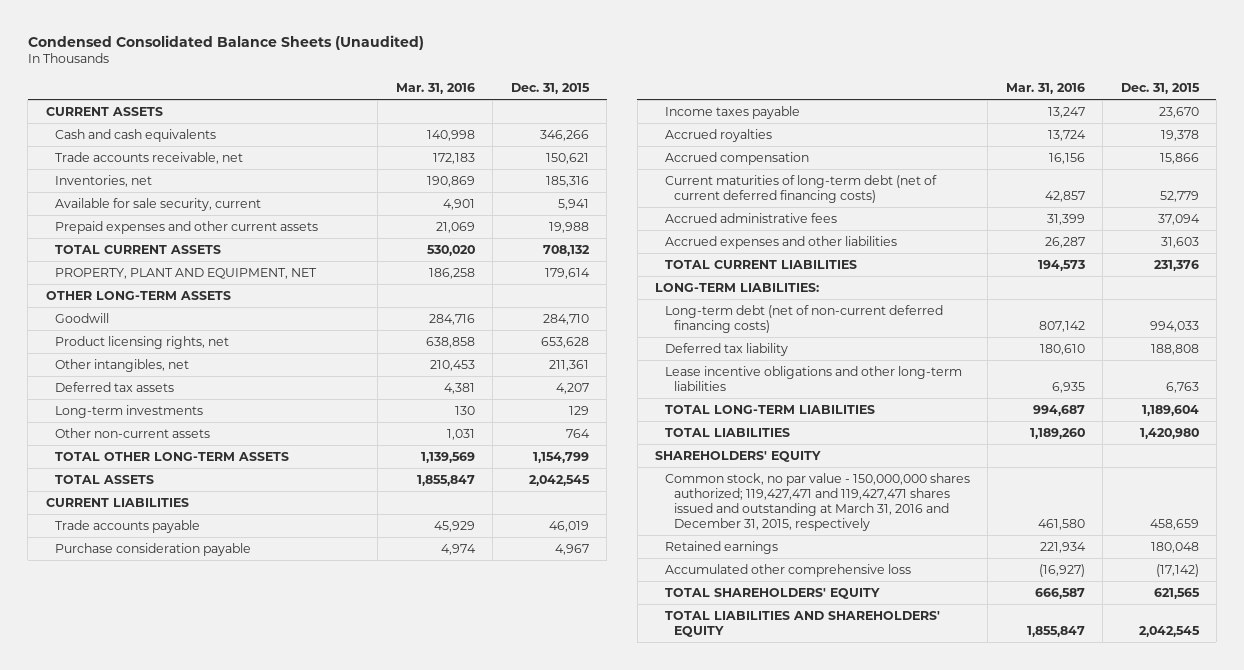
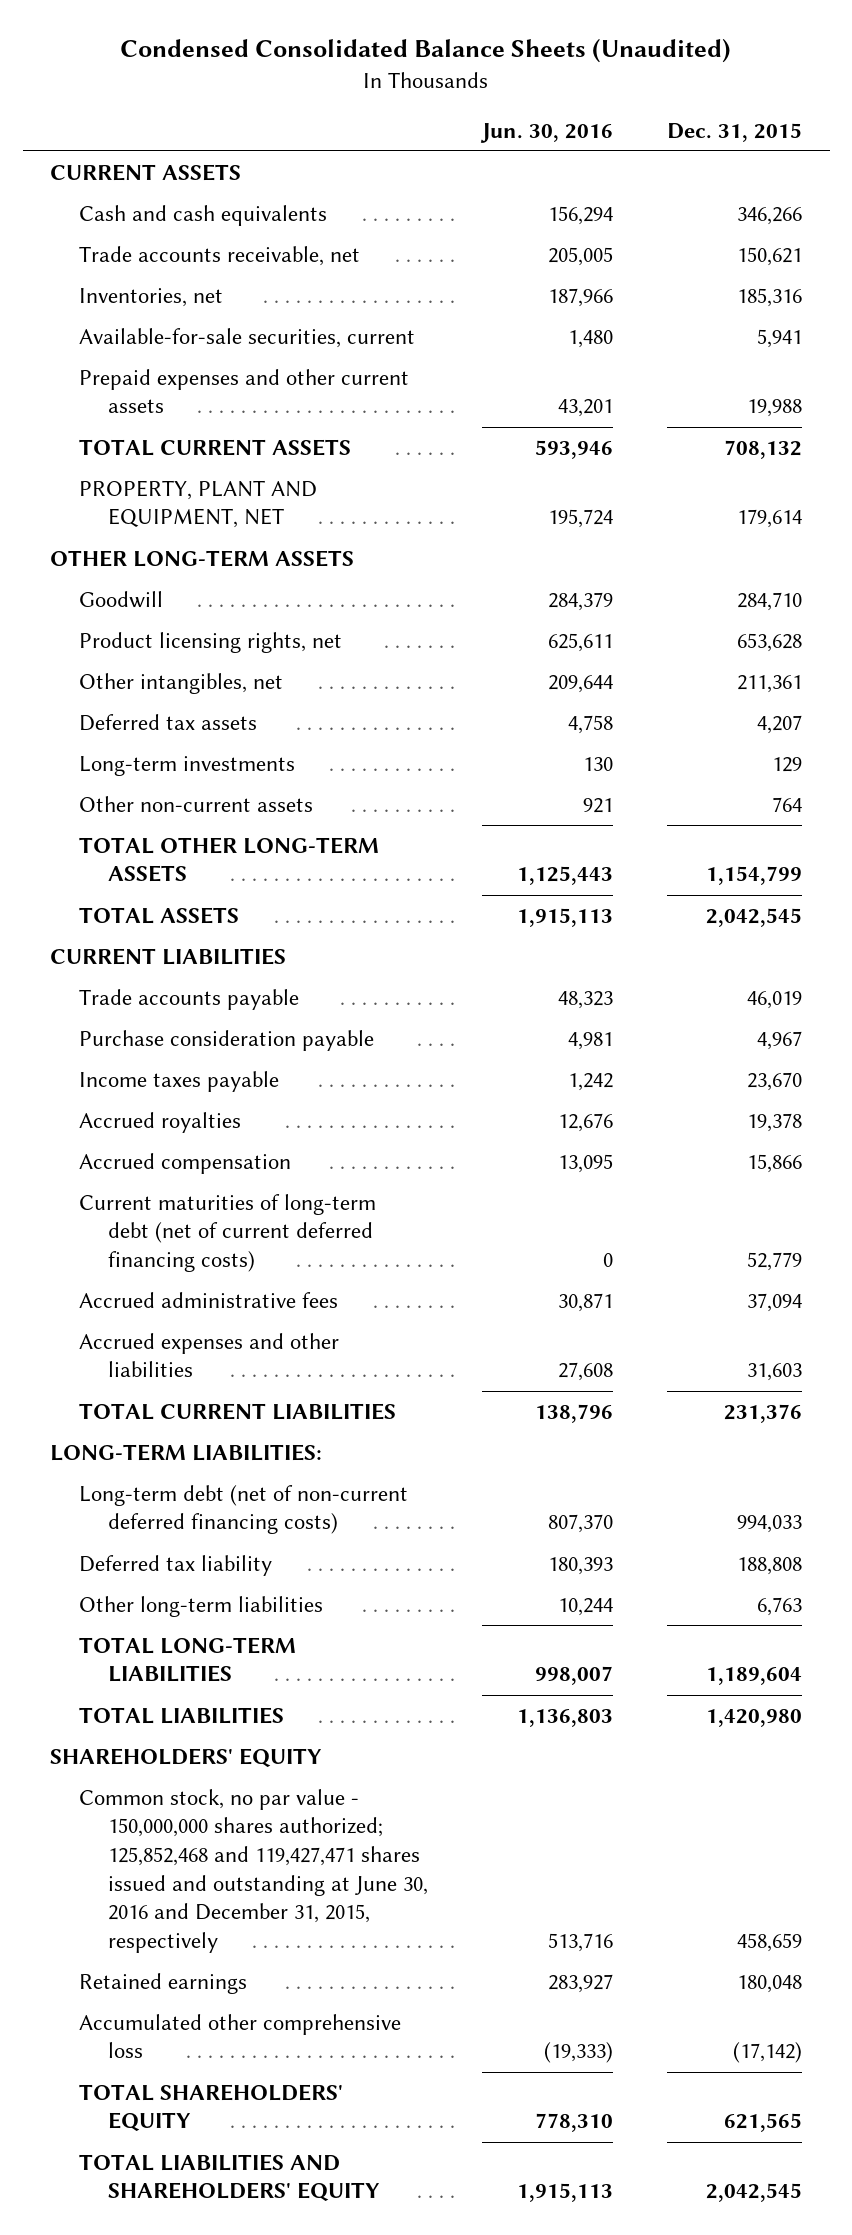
- | Mar. 31, 2016 | Dec. 31, 2015
+ | Jun. 30, 2016 | Dec. 31, 2015
- Available for sale security, current | 4,901 | 5,941
+ Available-for-sale securities, current | 1,480 | 5,941
- Lease incentive obligations and other long-term liabilities | 6,935 | 6,763
+ Other long-term liabilities | 10,244 | 6,763
- Common stock, no par value - 150,000,000 shares authorized; 119,427,471 and 119,427,471 shares issued and outstanding at March 31, 2016 and December 31, 2015, respectively | 461,580 | 458,659
+ Common stock, no par value - 150,000,000 shares authorized; 125,852,468 and 119,427,471 shares issued and outstanding at June 30, 2016 and December 31, 2015, respectively | 513,716 | 458,659

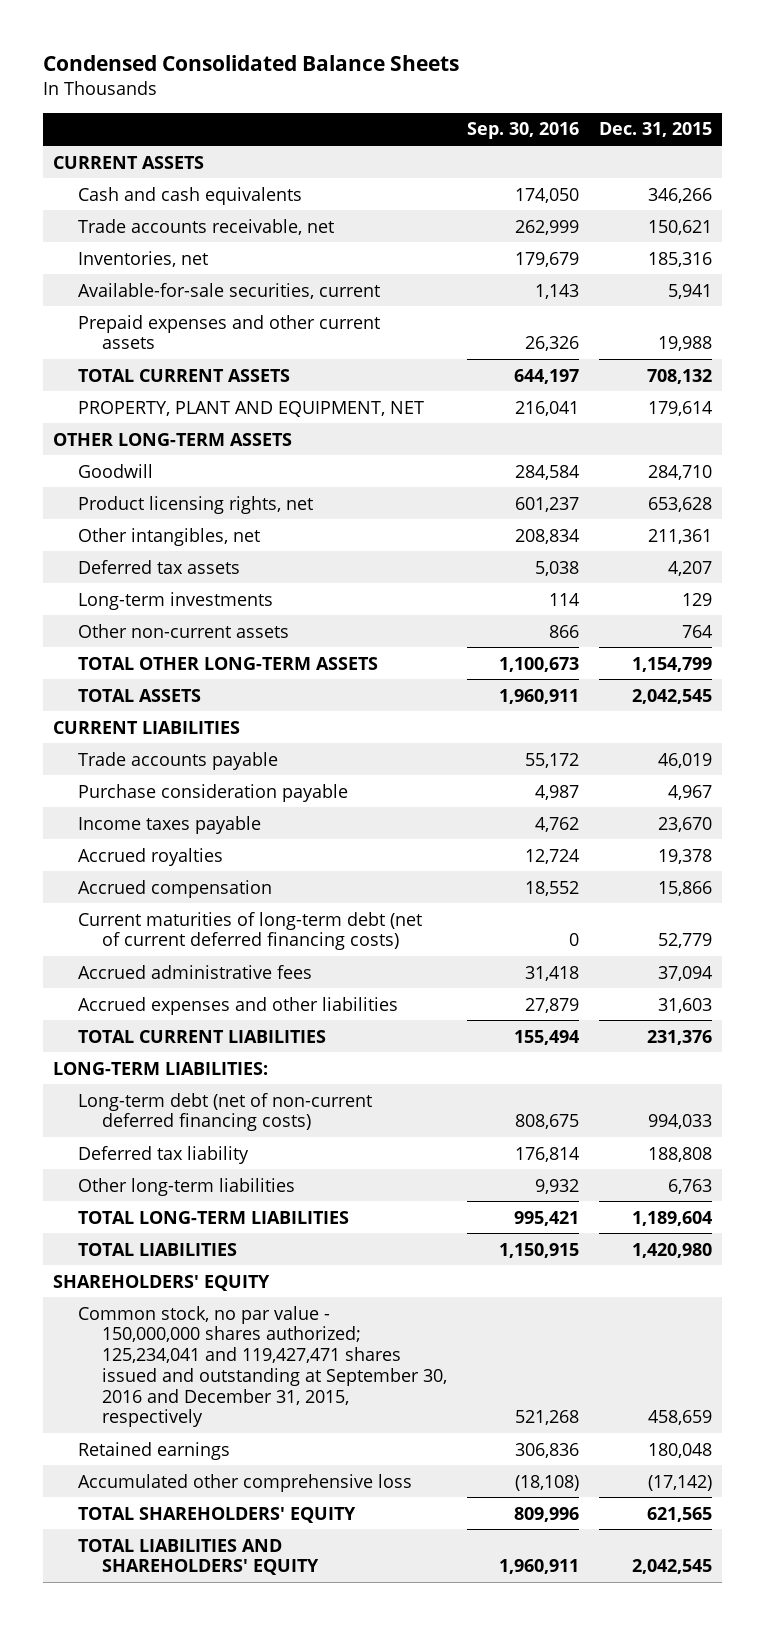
- Condensed Consolidated Balance Sheets (Unaudited)
+ Condensed Consolidated Balance Sheets
- | Jun. 30, 2016 | Dec. 31, 2015
+ | Sep. 30, 2016 | Dec. 31, 2015
- Common stock, no par value - 150,000,000 shares authorized; 125,852,468 and 119,427,471 shares issued and outstanding at June 30, 2016 and December 31, 2015, respectively | 513,716 | 458,659
+ Common stock, no par value - 150,000,000 shares authorized; 125,234,041 and 119,427,471 shares issued and outstanding at September 30, 2016 and December 31, 2015, respectively | 521,268 | 458,659

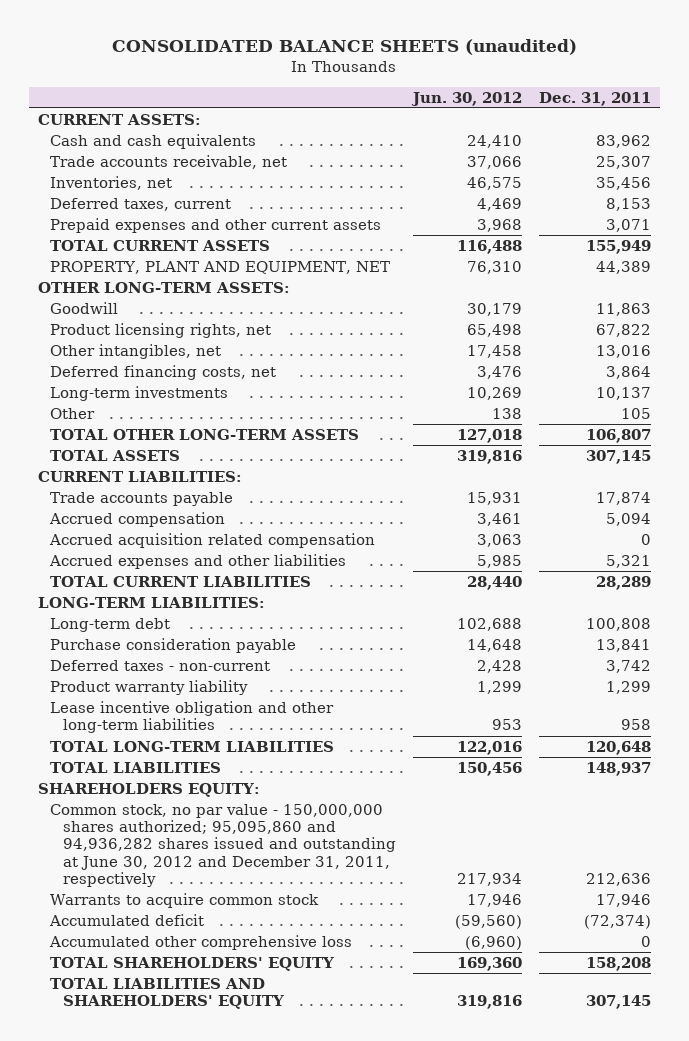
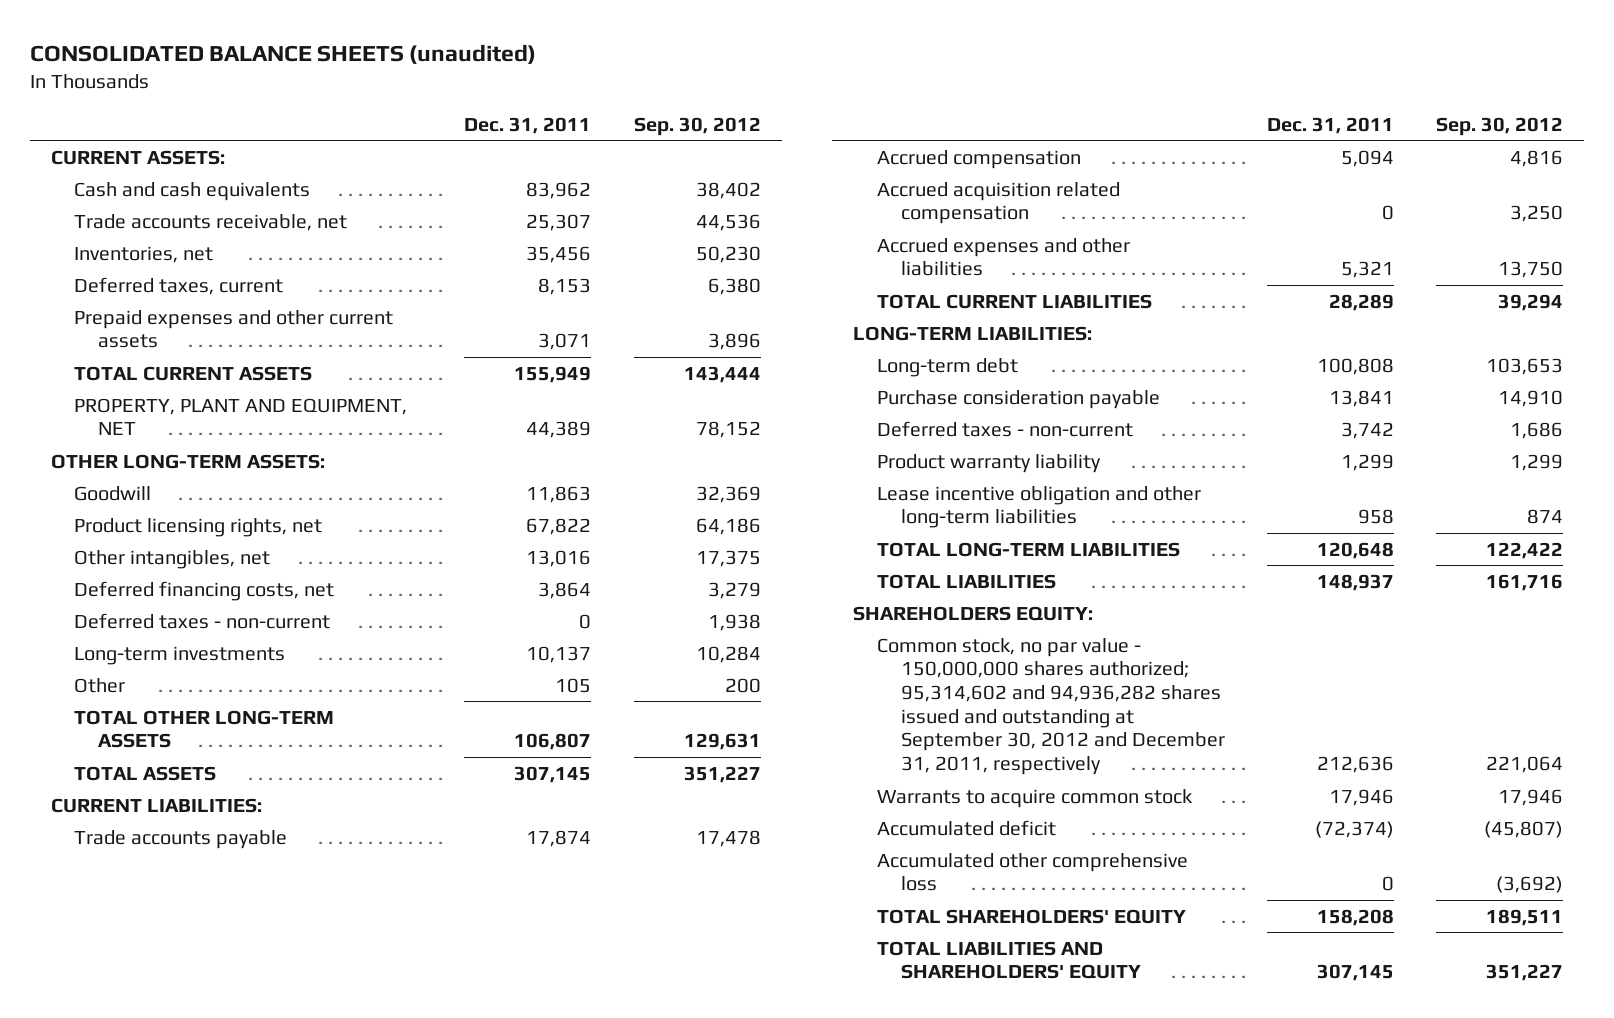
- | Jun. 30, 2012 | Dec. 31, 2011
+ | Dec. 31, 2011 | Sep. 30, 2012
+ Deferred taxes - non-current | 0 | 1,938
- Common stock, no par value - 150,000,000 shares authorized; 95,095,860 and 94,936,282 shares issued and outstanding at June 30, 2012 and December 31, 2011, respectively | 217,934 | 212,636
+ Common stock, no par value - 150,000,000 shares authorized; 95,314,602 and 94,936,282 shares issued and outstanding at September 30, 2012 and December 31, 2011, respectively | 212,636 | 221,064

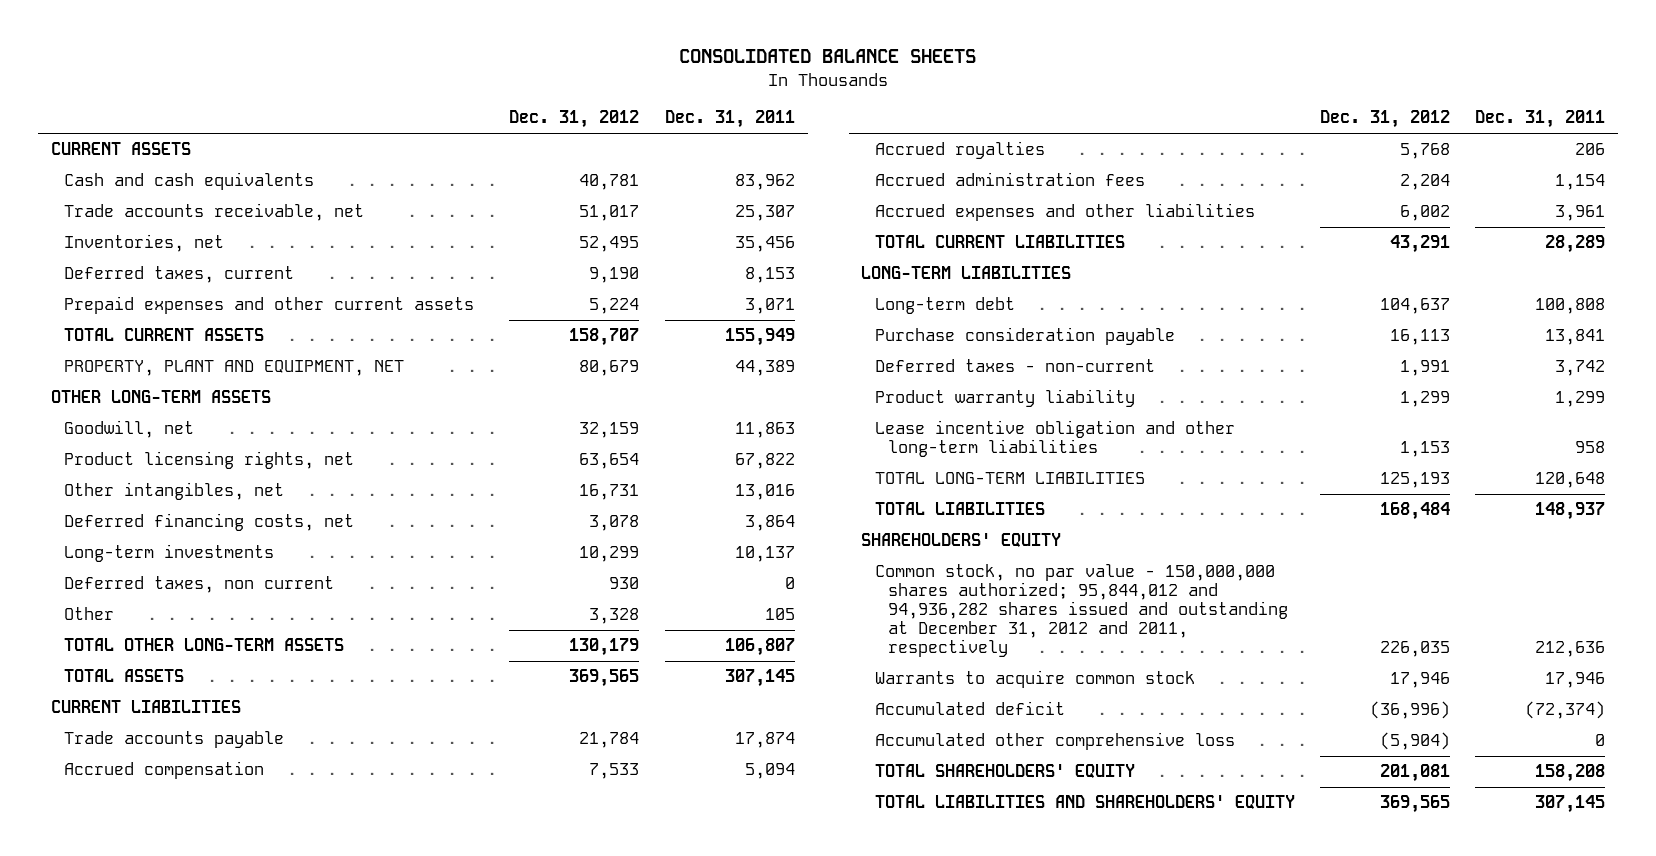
- CONSOLIDATED BALANCE SHEETS (unaudited)
+ CONSOLIDATED BALANCE SHEETS
- | Dec. 31, 2011 | Sep. 30, 2012
+ | Dec. 31, 2012 | Dec. 31, 2011
- CURRENT ASSETS:
+ CURRENT ASSETS
- OTHER LONG-TERM ASSETS:
- Goodwill | 11,863 | 32,369
+ OTHER LONG-TERM ASSETS
+ Goodwill, net | 32,159 | 11,863
- Deferred taxes - non-current | 0 | 1,938
+ Deferred taxes, non current | 930 | 0
- CURRENT LIABILITIES:
+ CURRENT LIABILITIES
- Accrued acquisition related compensation | 0 | 3,250
- Accrued expenses and other liabilities | 5,321 | 13,750
+ Accrued royalties | 5,768 | 206
+ Accrued administration fees | 2,204 | 1,154
+ Accrued expenses and other liabilities | 6,002 | 3,961
- LONG-TERM LIABILITIES:
+ LONG-TERM LIABILITIES
- SHAREHOLDERS EQUITY:
- Common stock, no par value - 150,000,000 shares authorized; 95,314,602 and 94,936,282 shares issued and outstanding at September 30, 2012 and December 31, 2011, respectively | 212,636 | 221,064
+ SHAREHOLDERS' EQUITY
+ Common stock, no par value - 150,000,000 shares authorized; 95,844,012 and 94,936,282 shares issued and outstanding at December 31, 2012 and 2011, respectively | 226,035 | 212,636

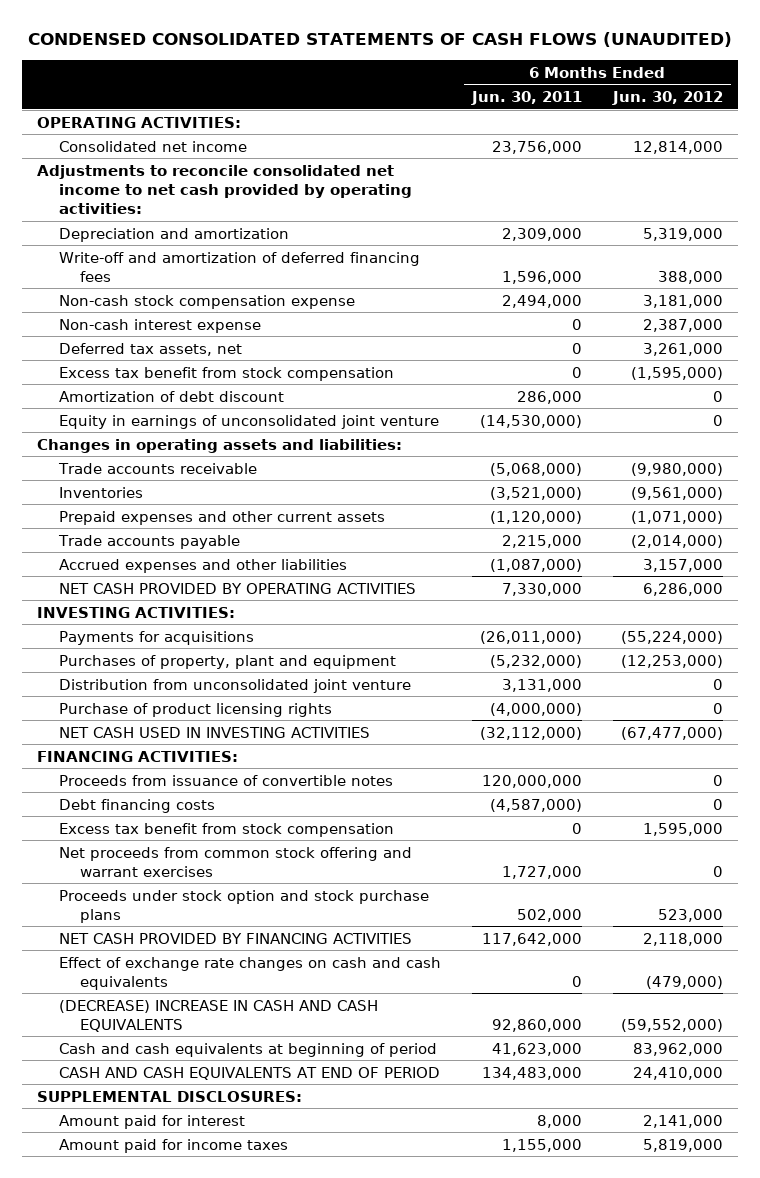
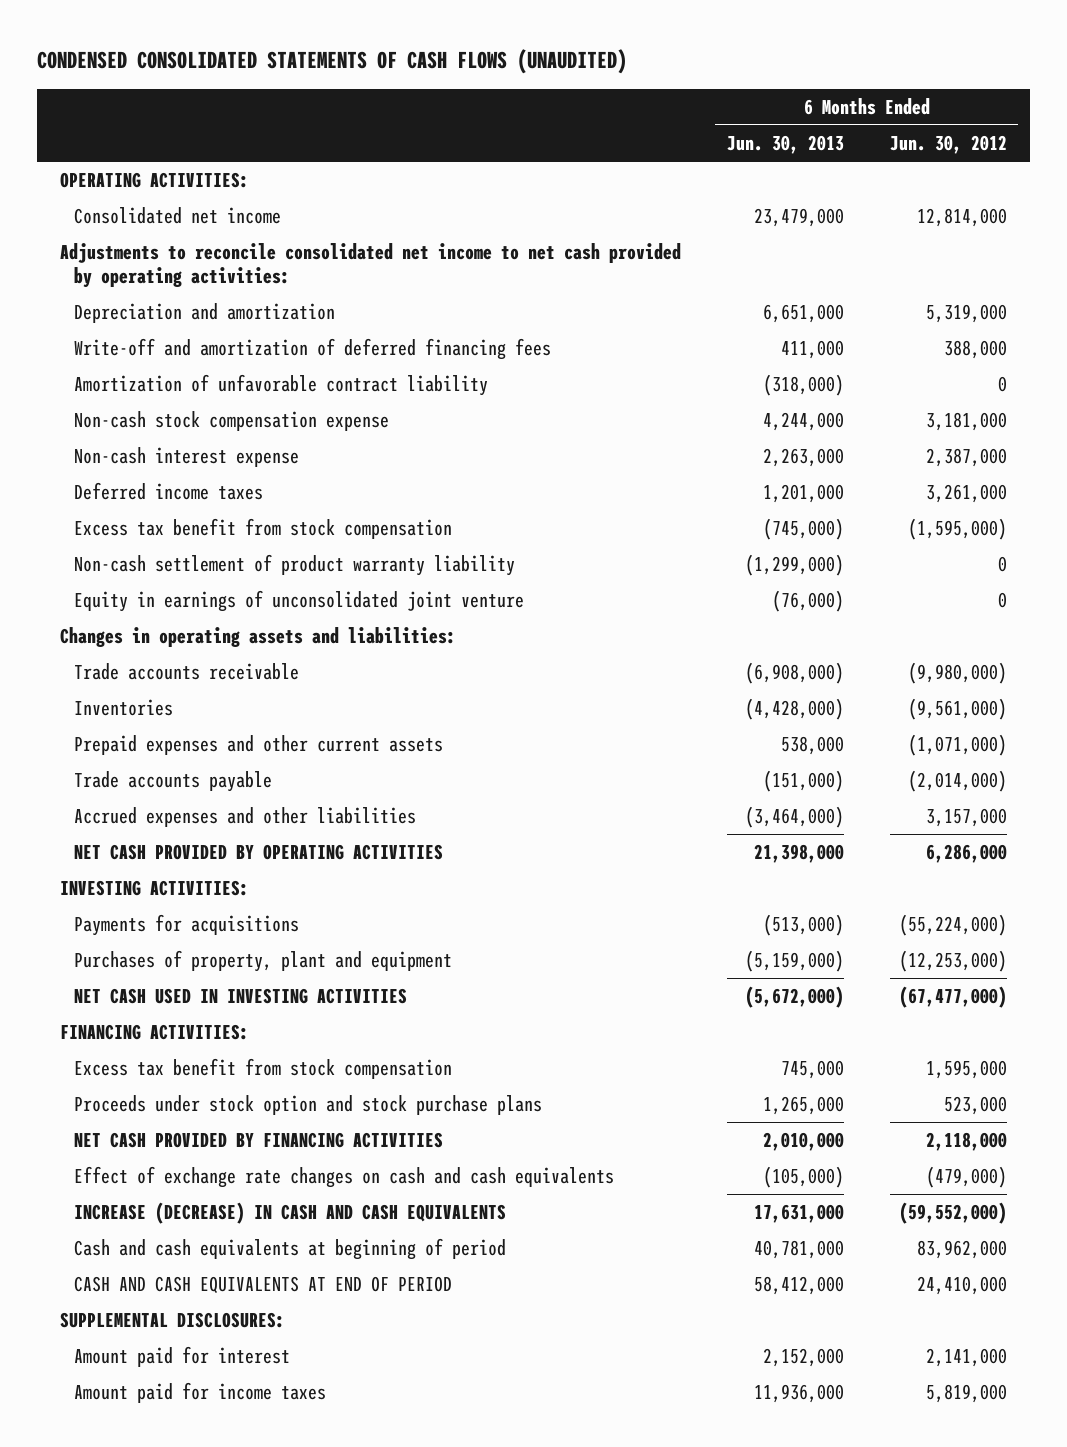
- | 6 Months Ended Jun. 30, 2011 | 6 Months Ended Jun. 30, 2012
+ | 6 Months Ended Jun. 30, 2013 | 6 Months Ended Jun. 30, 2012
+ Amortization of unfavorable contract liability | (318,000) | 0
- Deferred tax assets, net | 0 | 3,261,000
+ Deferred income taxes | 1,201,000 | 3,261,000
- Amortization of debt discount | 286,000 | 0
+ Non-cash settlement of product warranty liability | (1,299,000) | 0
- Distribution from unconsolidated joint venture | 3,131,000 | 0
- Purchase of product licensing rights | (4,000,000) | 0
- Proceeds from issuance of convertible notes | 120,000,000 | 0
- Debt financing costs | (4,587,000) | 0
- Net proceeds from common stock offering and warrant exercises | 1,727,000 | 0
- (DECREASE) INCREASE IN CASH AND CASH EQUIVALENTS | 92,860,000 | (59,552,000)
+ INCREASE (DECREASE) IN CASH AND CASH EQUIVALENTS | 17,631,000 | (59,552,000)

